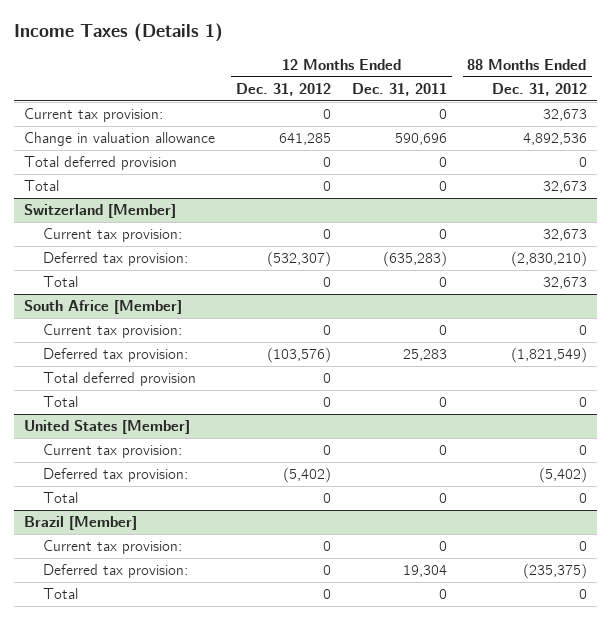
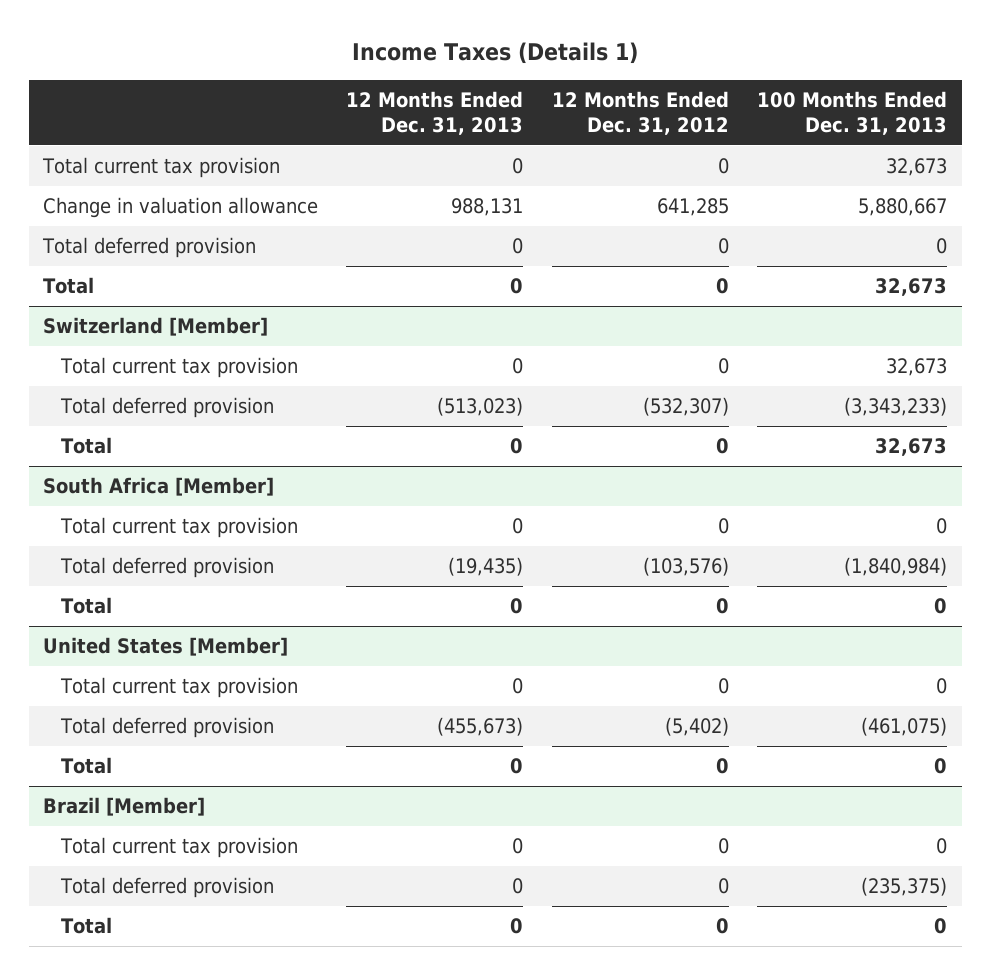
- | 12 Months Ended Dec. 31, 2012 | 12 Months Ended Dec. 31, 2011 | 88 Months Ended Dec. 31, 2012
+ | 12 Months Ended Dec. 31, 2013 | 12 Months Ended Dec. 31, 2012 | 100 Months Ended Dec. 31, 2013
- Current tax provision: | 0 | 0 | 32,673
+ Total current tax provision | 0 | 0 | 32,673
@ Switzerland [Member]
- Current tax provision: | 0 | 0 | 32,673
- Deferred tax provision: | (532,307) | (635,283) | (2,830,210)
+ Total current tax provision | 0 | 0 | 32,673
+ Total deferred provision | (513,023) | (532,307) | (3,343,233)
- South Africe [Member]
- Current tax provision: | 0 | 0 | 0
- Deferred tax provision: | (103,576) | 25,283 | (1,821,549)
- Total deferred provision | 0 | |
+ South Africa [Member]
+ Total current tax provision | 0 | 0 | 0
+ Total deferred provision | (19,435) | (103,576) | (1,840,984)
@ United States [Member]
- Current tax provision: | 0 | 0 | 0
- Deferred tax provision: | (5,402) | | (5,402)
+ Total current tax provision | 0 | 0 | 0
+ Total deferred provision | (455,673) | (5,402) | (461,075)
@ Brazil [Member]
- Current tax provision: | 0 | 0 | 0
- Deferred tax provision: | 0 | 19,304 | (235,375)
+ Total current tax provision | 0 | 0 | 0
+ Total deferred provision | 0 | 0 | (235,375)

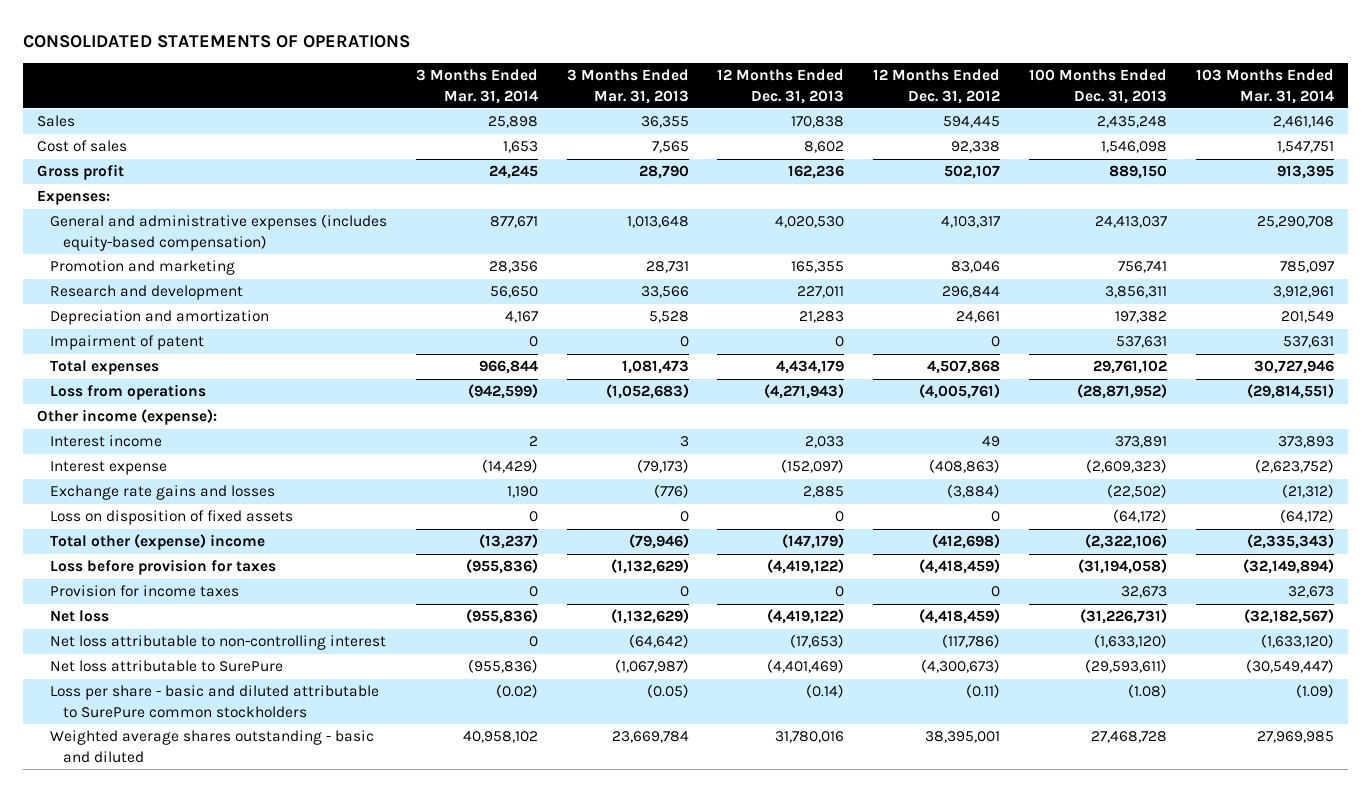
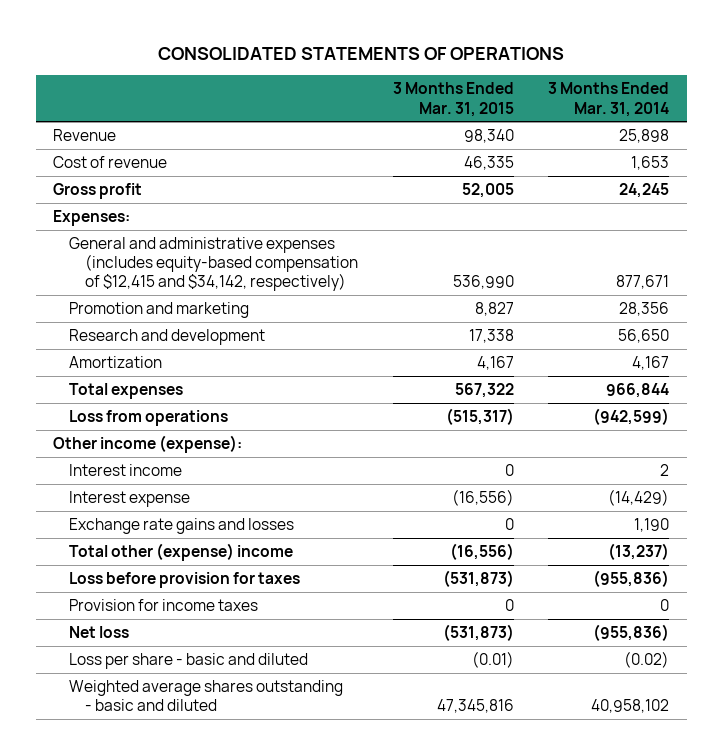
- | 3 Months Ended Mar. 31, 2014 | 3 Months Ended Mar. 31, 2013 | 12 Months Ended Dec. 31, 2013 | 12 Months Ended Dec. 31, 2012 | 100 Months Ended Dec. 31, 2013 | 103 Months Ended Mar. 31, 2014
+ | 3 Months Ended Mar. 31, 2015 | 3 Months Ended Mar. 31, 2014
- Sales | 25,898 | 36,355 | 170,838 | 594,445 | 2,435,248 | 2,461,146
- Cost of sales | 1,653 | 7,565 | 8,602 | 92,338 | 1,546,098 | 1,547,751
+ Revenue | 98,340 | 25,898
+ Cost of revenue | 46,335 | 1,653
- General and administrative expenses (includes equity-based compensation) | 877,671 | 1,013,648 | 4,020,530 | 4,103,317 | 24,413,037 | 25,290,708
+ General and administrative expenses (includes equity-based compensation of $12,415 and $34,142, respectively) | 536,990 | 877,671
- Depreciation and amortization | 4,167 | 5,528 | 21,283 | 24,661 | 197,382 | 201,549
- Impairment of patent | 0 | 0 | 0 | 0 | 537,631 | 537,631
+ Amortization | 4,167 | 4,167
- Loss on disposition of fixed assets | 0 | 0 | 0 | 0 | (64,172) | (64,172)
- Net loss attributable to non-controlling interest | 0 | (64,642) | (17,653) | (117,786) | (1,633,120) | (1,633,120)
- Net loss attributable to SurePure | (955,836) | (1,067,987) | (4,401,469) | (4,300,673) | (29,593,611) | (30,549,447)
- Loss per share - basic and diluted attributable to SurePure common stockholders | (0.02) | (0.05) | (0.14) | (0.11) | (1.08) | (1.09)
+ Loss per share - basic and diluted | (0.01) | (0.02)

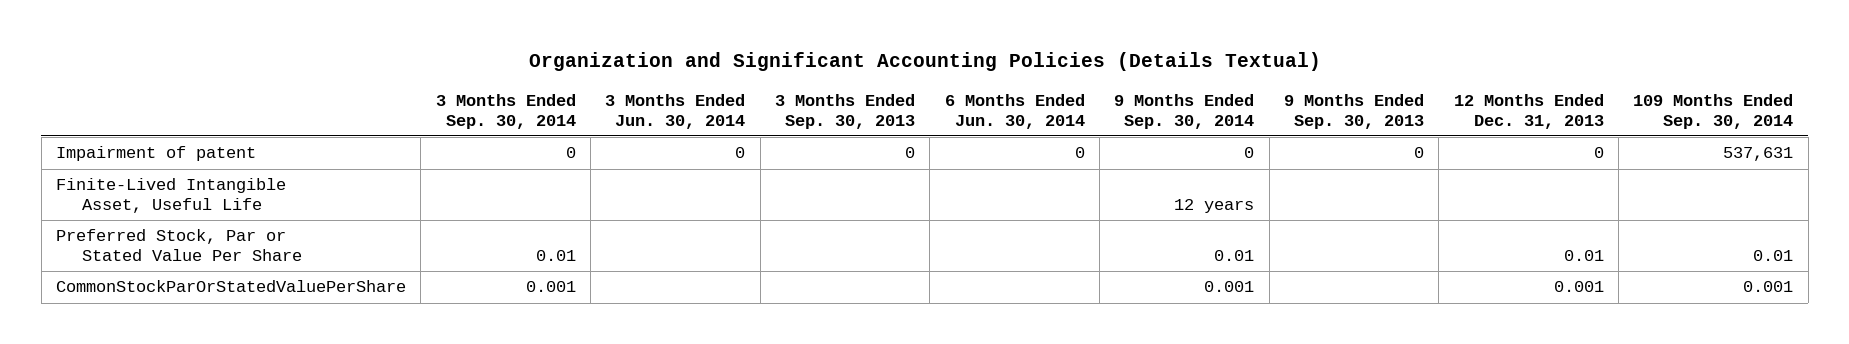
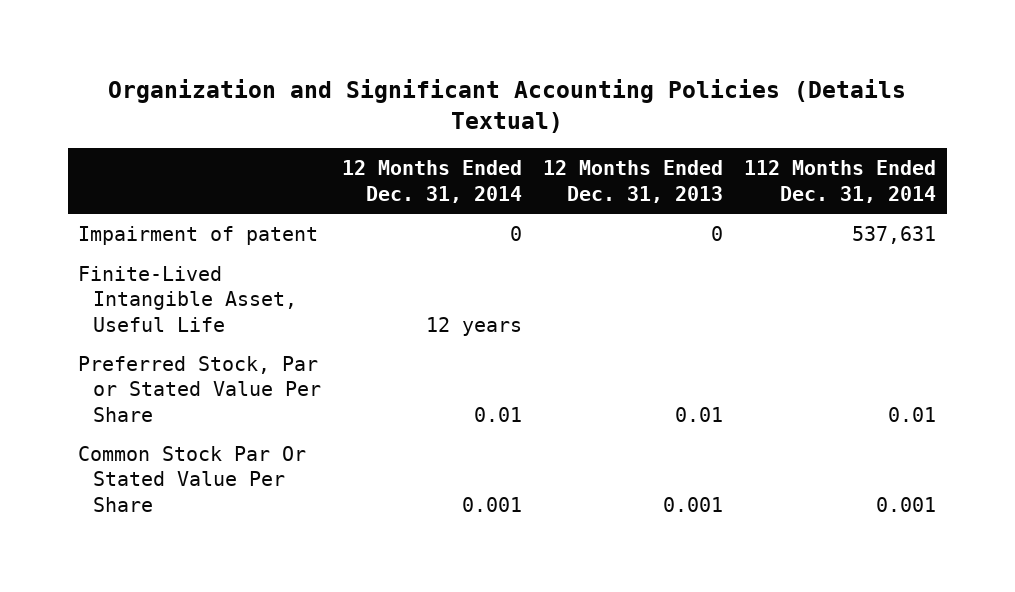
- | 3 Months Ended Sep. 30, 2014 | 3 Months Ended Jun. 30, 2014 | 3 Months Ended Sep. 30, 2013 | 6 Months Ended Jun. 30, 2014 | 9 Months Ended Sep. 30, 2014 | 9 Months Ended Sep. 30, 2013 | 12 Months Ended Dec. 31, 2013 | 109 Months Ended Sep. 30, 2014
+ | 12 Months Ended Dec. 31, 2014 | 12 Months Ended Dec. 31, 2013 | 112 Months Ended Dec. 31, 2014
- CommonStockParOrStatedValuePerShare | 0.001 | | | | 0.001 | | 0.001 | 0.001
+ Common Stock Par Or Stated Value Per Share | 0.001 | 0.001 | 0.001

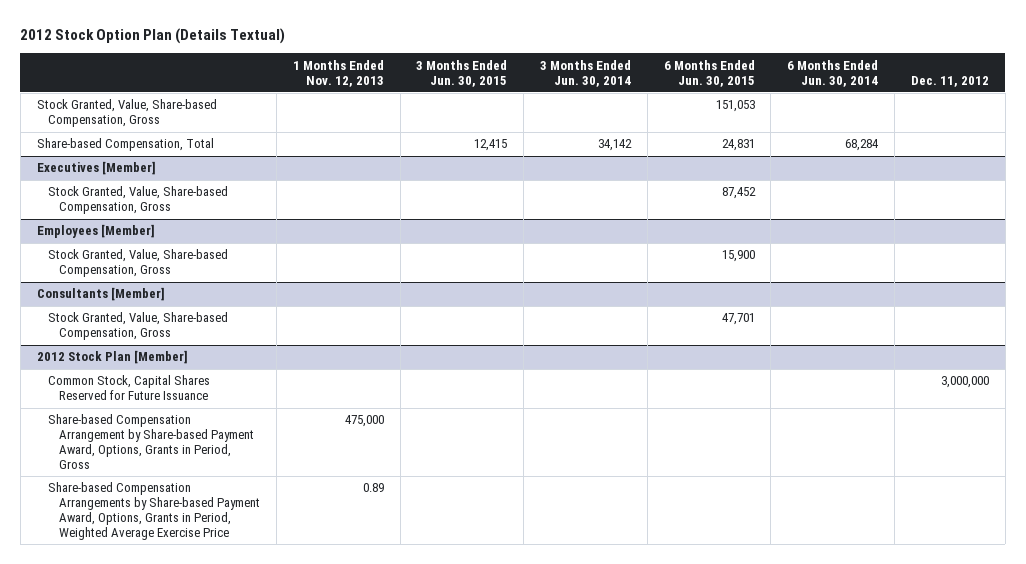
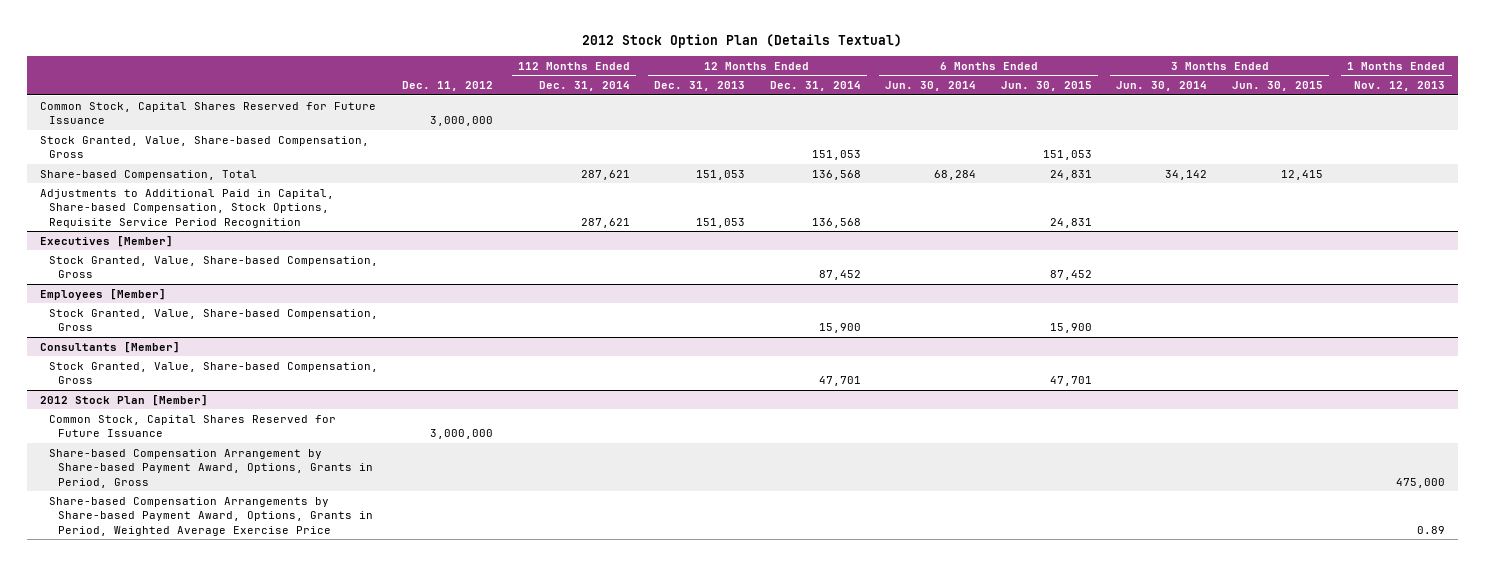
- | 1 Months Ended Nov. 12, 2013 | 3 Months Ended Jun. 30, 2015 | 3 Months Ended Jun. 30, 2014 | 6 Months Ended Jun. 30, 2015 | 6 Months Ended Jun. 30, 2014 | Dec. 11, 2012
+ | Dec. 11, 2012 | 112 Months Ended Dec. 31, 2014 | 12 Months Ended Dec. 31, 2013 | 12 Months Ended Dec. 31, 2014 | 6 Months Ended Jun. 30, 2014 | 6 Months Ended Jun. 30, 2015 | 3 Months Ended Jun. 30, 2014 | 3 Months Ended Jun. 30, 2015 | 1 Months Ended Nov. 12, 2013
+ Common Stock, Capital Shares Reserved for Future Issuance | 3,000,000 | | | | | | | |
+ Adjustments to Additional Paid in Capital, Share-based Compensation, Stock Options, Requisite Service Period Recognition | | 287,621 | 151,053 | 136,568 | | 24,831 | | |

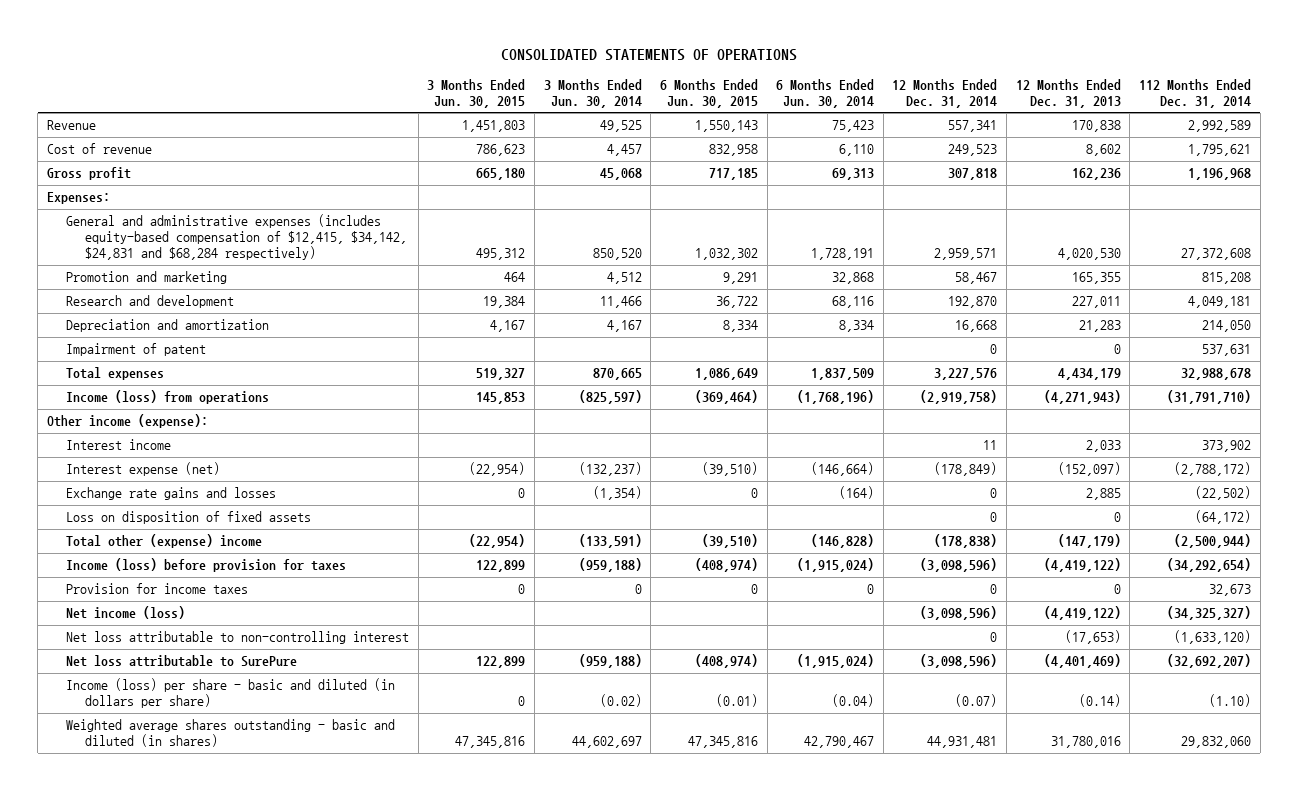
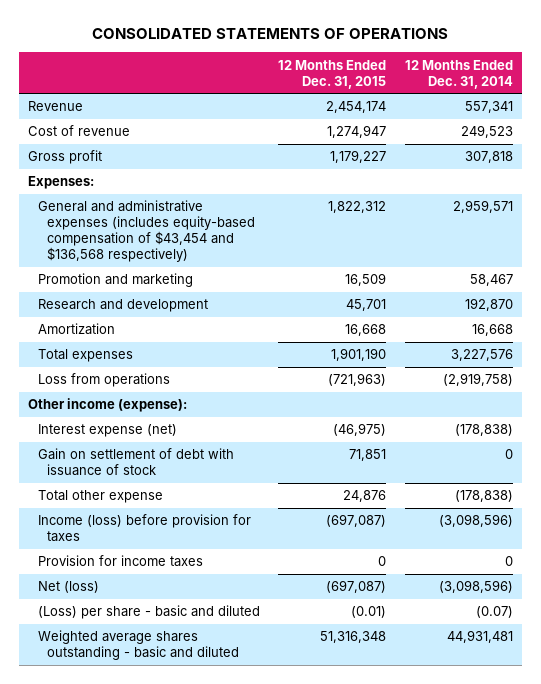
- | 3 Months Ended Jun. 30, 2015 | 3 Months Ended Jun. 30, 2014 | 6 Months Ended Jun. 30, 2015 | 6 Months Ended Jun. 30, 2014 | 12 Months Ended Dec. 31, 2014 | 12 Months Ended Dec. 31, 2013 | 112 Months Ended Dec. 31, 2014
+ | 12 Months Ended Dec. 31, 2015 | 12 Months Ended Dec. 31, 2014
- General and administrative expenses (includes equity-based compensation of $12,415, $34,142, $24,831 and $68,284 respectively) | 495,312 | 850,520 | 1,032,302 | 1,728,191 | 2,959,571 | 4,020,530 | 27,372,608
+ General and administrative expenses (includes equity-based compensation of $43,454 and $136,568 respectively) | 1,822,312 | 2,959,571
- Depreciation and amortization | 4,167 | 4,167 | 8,334 | 8,334 | 16,668 | 21,283 | 214,050
- Impairment of patent | | | | | 0 | 0 | 537,631
+ Amortization | 16,668 | 16,668
- Income (loss) from operations | 145,853 | (825,597) | (369,464) | (1,768,196) | (2,919,758) | (4,271,943) | (31,791,710)
+ Loss from operations | (721,963) | (2,919,758)
- Interest income | | | | | 11 | 2,033 | 373,902
- Interest expense (net) | (22,954) | (132,237) | (39,510) | (146,664) | (178,849) | (152,097) | (2,788,172)
- Exchange rate gains and losses | 0 | (1,354) | 0 | (164) | 0 | 2,885 | (22,502)
- Loss on disposition of fixed assets | | | | | 0 | 0 | (64,172)
- Total other (expense) income | (22,954) | (133,591) | (39,510) | (146,828) | (178,838) | (147,179) | (2,500,944)
+ Interest expense (net) | (46,975) | (178,838)
+ Gain on settlement of debt with issuance of stock | 71,851 | 0
+ Total other expense | 24,876 | (178,838)
- Net income (loss) | | | | | (3,098,596) | (4,419,122) | (34,325,327)
- Net loss attributable to non-controlling interest | | | | | 0 | (17,653) | (1,633,120)
- Net loss attributable to SurePure | 122,899 | (959,188) | (408,974) | (1,915,024) | (3,098,596) | (4,401,469) | (32,692,207)
- Income (loss) per share - basic and diluted (in dollars per share) | 0 | (0.02) | (0.01) | (0.04) | (0.07) | (0.14) | (1.10)
- Weighted average shares outstanding - basic and diluted (in shares) | 47,345,816 | 44,602,697 | 47,345,816 | 42,790,467 | 44,931,481 | 31,780,016 | 29,832,060
+ Net (loss) | (697,087) | (3,098,596)
+ (Loss) per share - basic and diluted | (0.01) | (0.07)
+ Weighted average shares outstanding - basic and diluted | 51,316,348 | 44,931,481

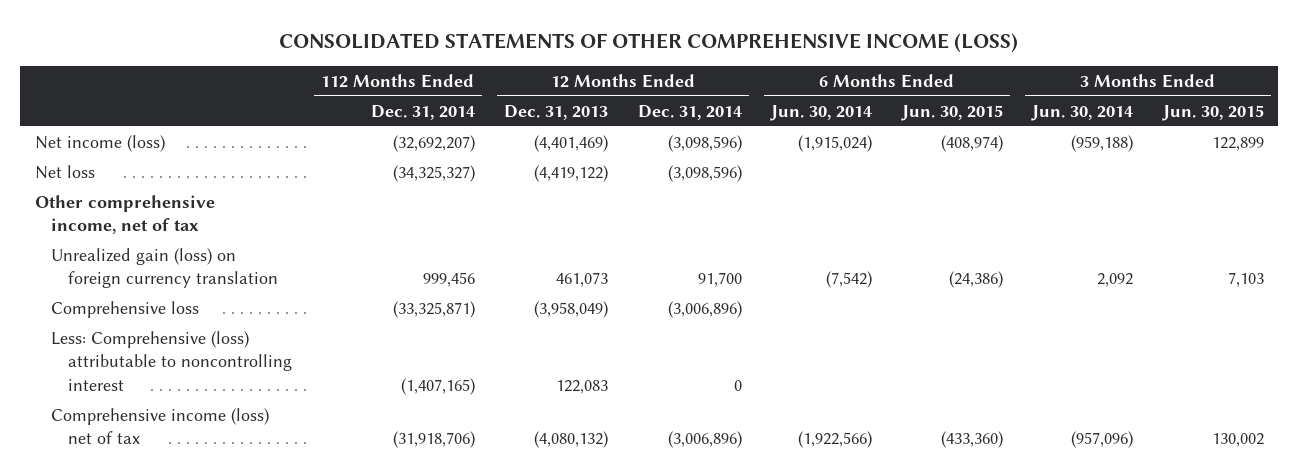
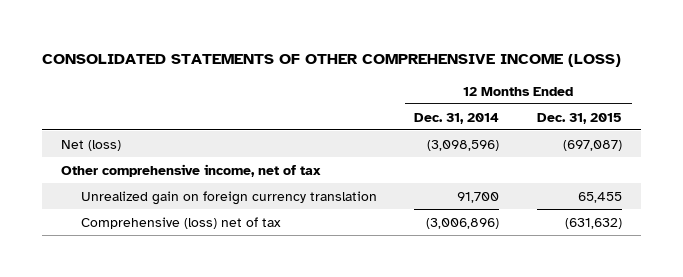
- | 112 Months Ended Dec. 31, 2014 | 12 Months Ended Dec. 31, 2013 | 12 Months Ended Dec. 31, 2014 | 6 Months Ended Jun. 30, 2014 | 6 Months Ended Jun. 30, 2015 | 3 Months Ended Jun. 30, 2014 | 3 Months Ended Jun. 30, 2015
+ | 12 Months Ended Dec. 31, 2014 | 12 Months Ended Dec. 31, 2015
- Net income (loss) | (32,692,207) | (4,401,469) | (3,098,596) | (1,915,024) | (408,974) | (959,188) | 122,899
- Net loss | (34,325,327) | (4,419,122) | (3,098,596) | | | |
+ Net (loss) | (3,098,596) | (697,087)
- Unrealized gain (loss) on foreign currency translation | 999,456 | 461,073 | 91,700 | (7,542) | (24,386) | 2,092 | 7,103
- Comprehensive loss | (33,325,871) | (3,958,049) | (3,006,896) | | | |
- Less: Comprehensive (loss) attributable to noncontrolling interest | (1,407,165) | 122,083 | 0 | | | |
- Comprehensive income (loss) net of tax | (31,918,706) | (4,080,132) | (3,006,896) | (1,922,566) | (433,360) | (957,096) | 130,002
+ Unrealized gain on foreign currency translation | 91,700 | 65,455
+ Comprehensive (loss) net of tax | (3,006,896) | (631,632)

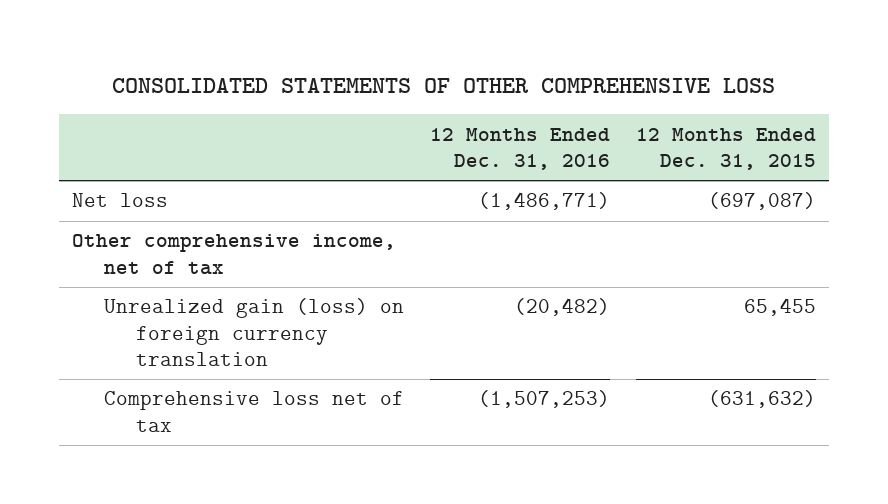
- CONSOLIDATED STATEMENTS OF OTHER COMPREHENSIVE INCOME (LOSS)
+ CONSOLIDATED STATEMENTS OF OTHER COMPREHENSIVE LOSS
- | 12 Months Ended Dec. 31, 2014 | 12 Months Ended Dec. 31, 2015
+ | 12 Months Ended Dec. 31, 2016 | 12 Months Ended Dec. 31, 2015
- Net (loss) | (3,098,596) | (697,087)
+ Net loss | (1,486,771) | (697,087)
- Unrealized gain on foreign currency translation | 91,700 | 65,455
- Comprehensive (loss) net of tax | (3,006,896) | (631,632)
+ Unrealized gain (loss) on foreign currency translation | (20,482) | 65,455
+ Comprehensive loss net of tax | (1,507,253) | (631,632)

